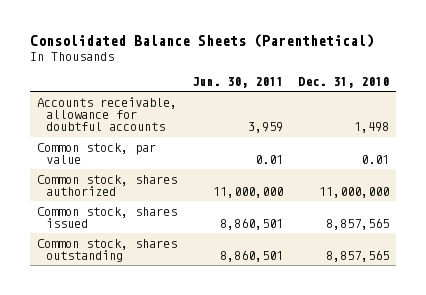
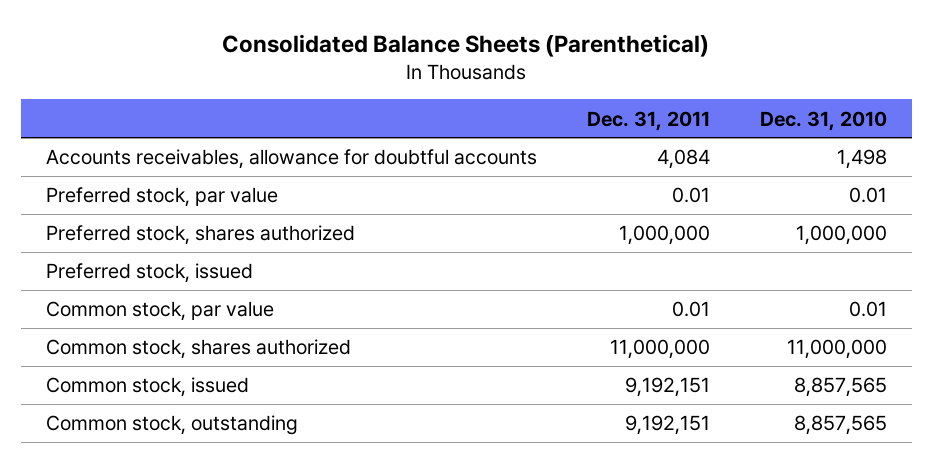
- | Jun. 30, 2011 | Dec. 31, 2010
+ | Dec. 31, 2011 | Dec. 31, 2010
- Accounts receivable, allowance for doubtful accounts | 3,959 | 1,498
+ Accounts receivables, allowance for doubtful accounts | 4,084 | 1,498
+ Preferred stock, par value | 0.01 | 0.01
+ Preferred stock, shares authorized | 1,000,000 | 1,000,000
+ Preferred stock, issued
- Common stock, shares issued | 8,860,501 | 8,857,565
- Common stock, shares outstanding | 8,860,501 | 8,857,565
+ Common stock, issued | 9,192,151 | 8,857,565
+ Common stock, outstanding | 9,192,151 | 8,857,565

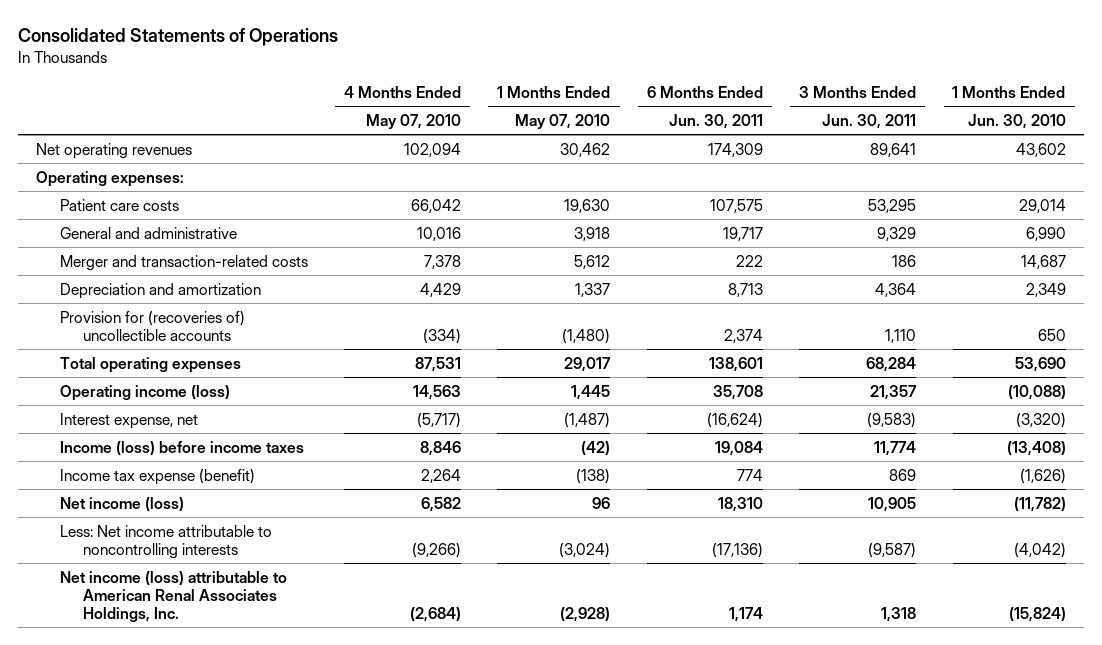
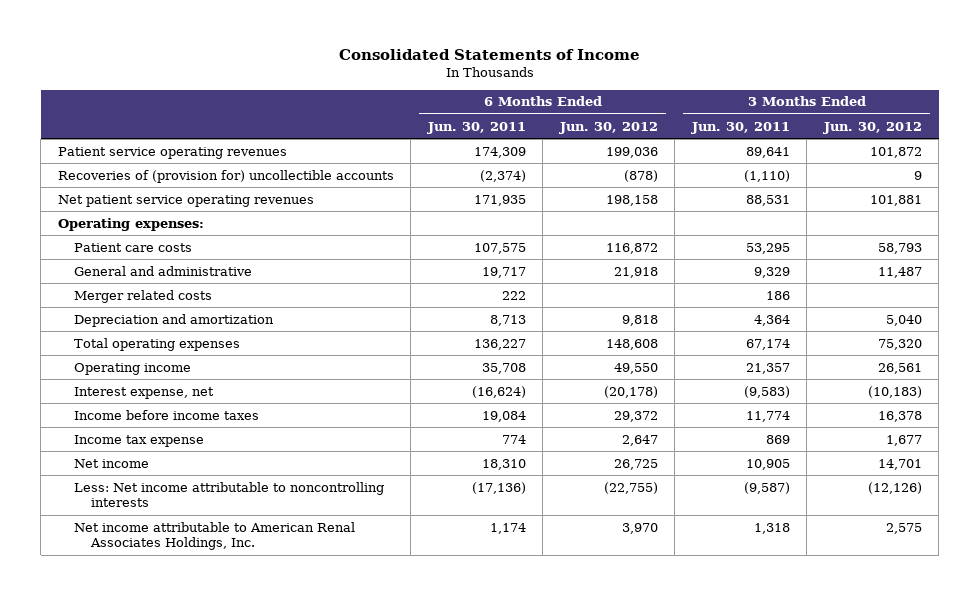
- Consolidated Statements of Operations
+ Consolidated Statements of Income
- | 4 Months Ended May 07, 2010 | 1 Months Ended May 07, 2010 | 6 Months Ended Jun. 30, 2011 | 3 Months Ended Jun. 30, 2011 | 1 Months Ended Jun. 30, 2010
+ | 6 Months Ended Jun. 30, 2011 | 6 Months Ended Jun. 30, 2012 | 3 Months Ended Jun. 30, 2011 | 3 Months Ended Jun. 30, 2012
- Net operating revenues | 102,094 | 30,462 | 174,309 | 89,641 | 43,602
+ Patient service operating revenues | 174,309 | 199,036 | 89,641 | 101,872
+ Recoveries of (provision for) uncollectible accounts | (2,374) | (878) | (1,110) | 9
+ Net patient service operating revenues | 171,935 | 198,158 | 88,531 | 101,881
- Merger and transaction-related costs | 7,378 | 5,612 | 222 | 186 | 14,687
+ Merger related costs | 222 | | 186 |
- Provision for (recoveries of) uncollectible accounts | (334) | (1,480) | 2,374 | 1,110 | 650
- Total operating expenses | 87,531 | 29,017 | 138,601 | 68,284 | 53,690
- Operating income (loss) | 14,563 | 1,445 | 35,708 | 21,357 | (10,088)
+ Total operating expenses | 136,227 | 148,608 | 67,174 | 75,320
+ Operating income | 35,708 | 49,550 | 21,357 | 26,561
- Income (loss) before income taxes | 8,846 | (42) | 19,084 | 11,774 | (13,408)
- Income tax expense (benefit) | 2,264 | (138) | 774 | 869 | (1,626)
- Net income (loss) | 6,582 | 96 | 18,310 | 10,905 | (11,782)
+ Income before income taxes | 19,084 | 29,372 | 11,774 | 16,378
+ Income tax expense | 774 | 2,647 | 869 | 1,677
+ Net income | 18,310 | 26,725 | 10,905 | 14,701
- Net income (loss) attributable to American Renal Associates Holdings, Inc. | (2,684) | (2,928) | 1,174 | 1,318 | (15,824)
+ Net income attributable to American Renal Associates Holdings, Inc. | 1,174 | 3,970 | 1,318 | 2,575

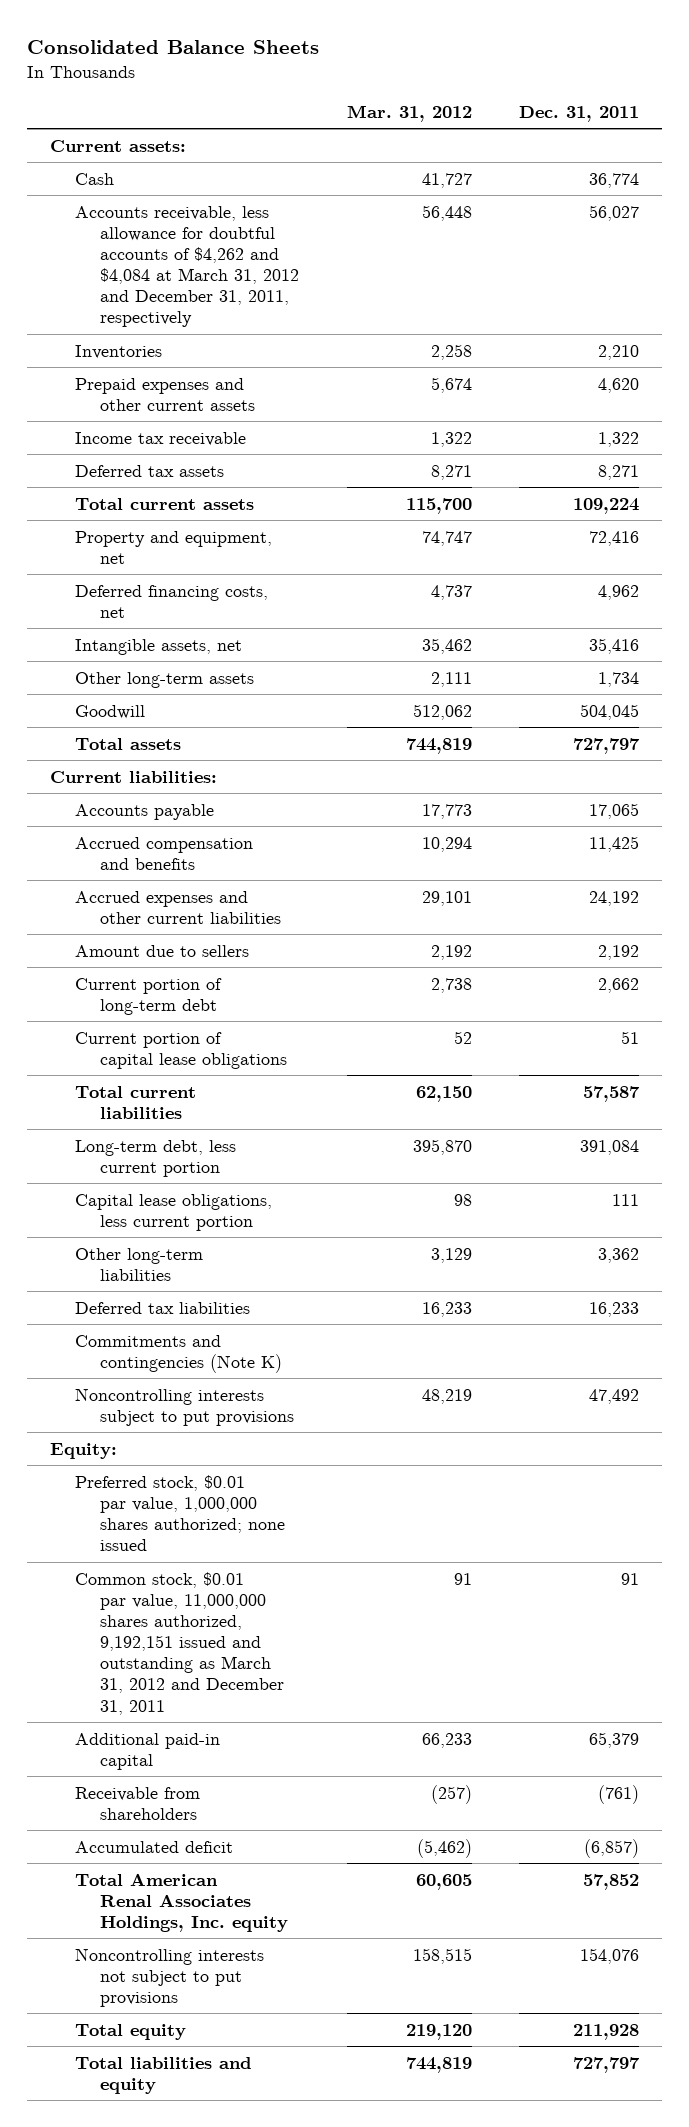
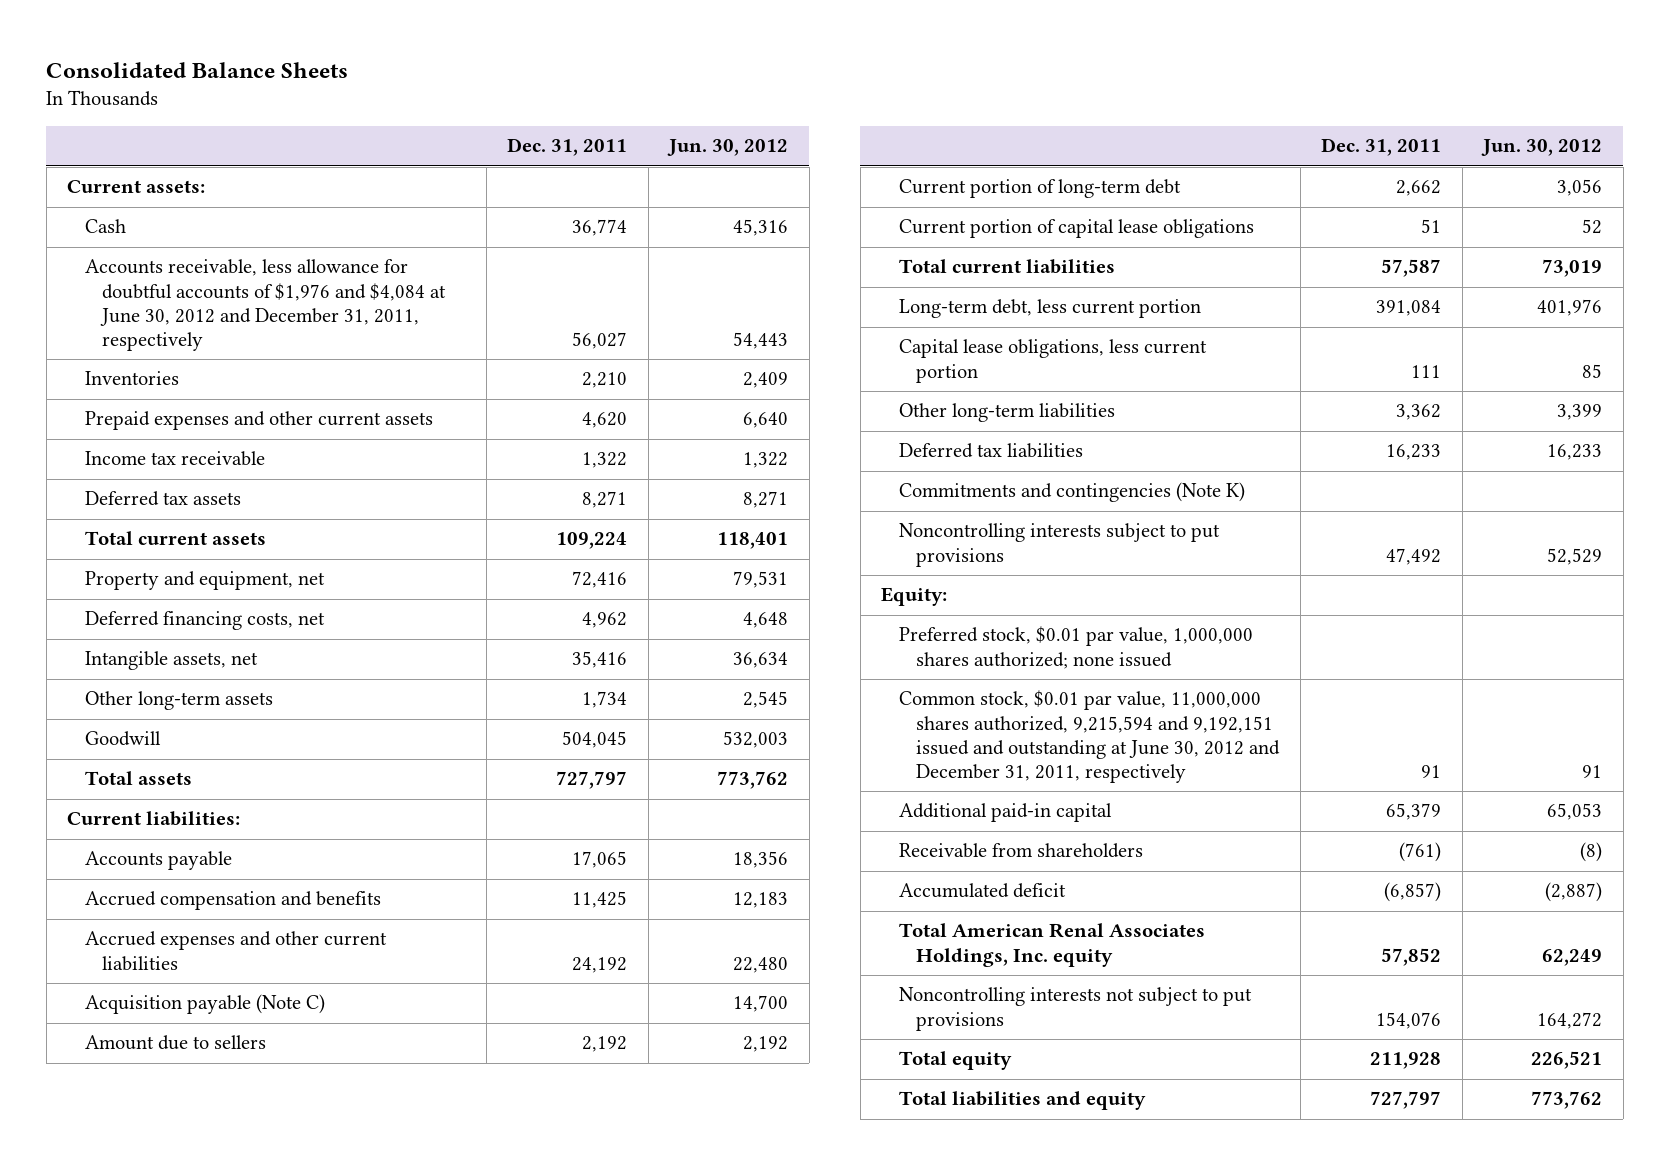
- | Mar. 31, 2012 | Dec. 31, 2011
+ | Dec. 31, 2011 | Jun. 30, 2012
- Accounts receivable, less allowance for doubtful accounts of $4,262 and $4,084 at March 31, 2012 and December 31, 2011, respectively | 56,448 | 56,027
+ Accounts receivable, less allowance for doubtful accounts of $1,976 and $4,084 at June 30, 2012 and December 31, 2011, respectively | 56,027 | 54,443
+ Acquisition payable (Note C) | | 14,700
- Common stock, $0.01 par value, 11,000,000 shares authorized, 9,192,151 issued and outstanding as March 31, 2012 and December 31, 2011 | 91 | 91
+ Common stock, $0.01 par value, 11,000,000 shares authorized, 9,215,594 and 9,192,151 issued and outstanding at June 30, 2012 and December 31, 2011, respectively | 91 | 91

